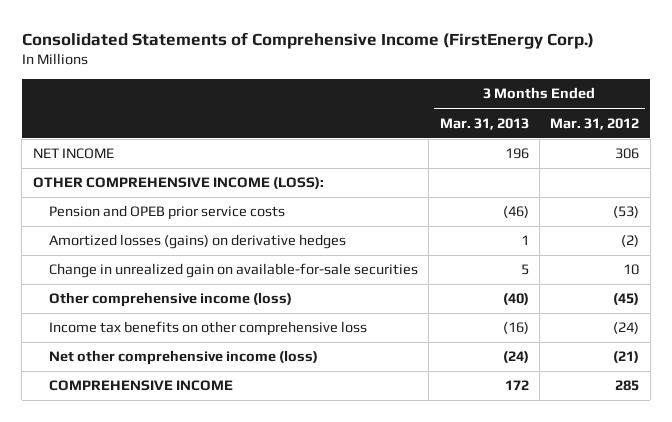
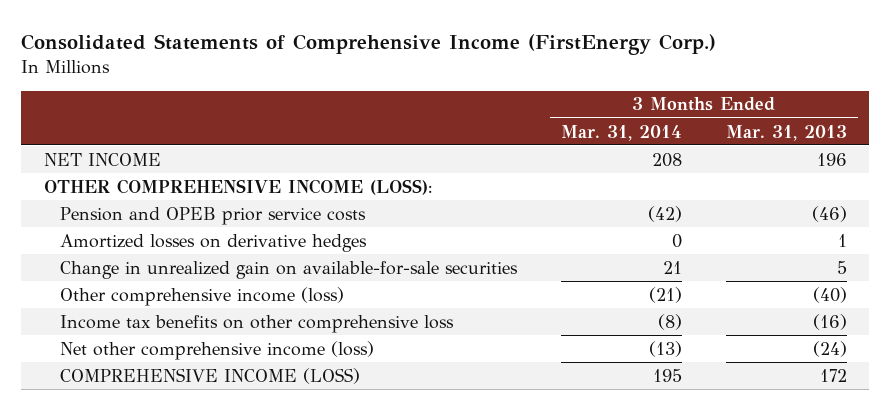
- | 3 Months Ended Mar. 31, 2013 | 3 Months Ended Mar. 31, 2012
+ | 3 Months Ended Mar. 31, 2014 | 3 Months Ended Mar. 31, 2013
- Amortized losses (gains) on derivative hedges | 1 | (2)
+ Amortized losses on derivative hedges | 0 | 1
- COMPREHENSIVE INCOME | 172 | 285
+ COMPREHENSIVE INCOME (LOSS) | 195 | 172

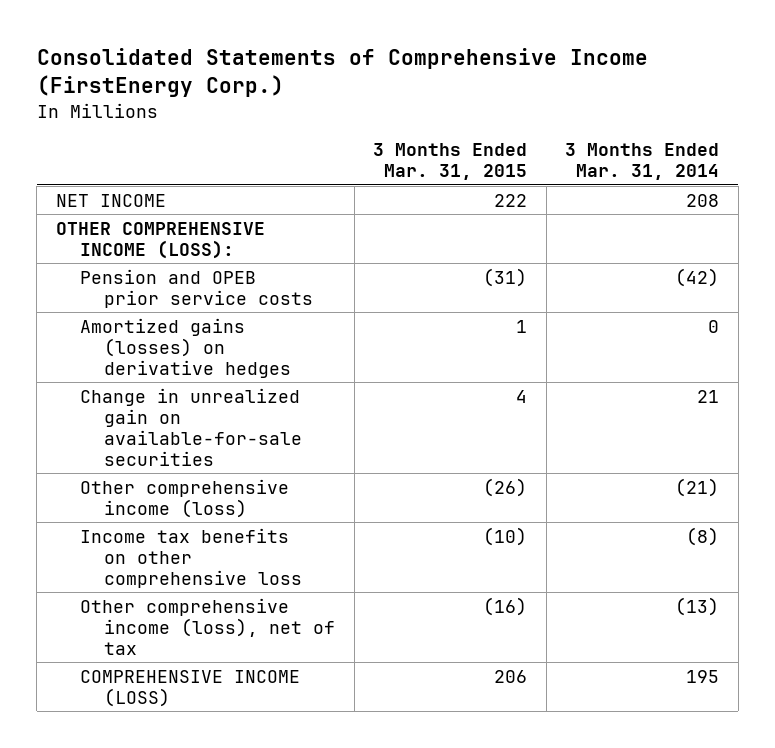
- | 3 Months Ended Mar. 31, 2014 | 3 Months Ended Mar. 31, 2013
+ | 3 Months Ended Mar. 31, 2015 | 3 Months Ended Mar. 31, 2014
- Amortized losses on derivative hedges | 0 | 1
+ Amortized gains (losses) on derivative hedges | 1 | 0
- Net other comprehensive income (loss) | (13) | (24)
+ Other comprehensive income (loss), net of tax | (16) | (13)

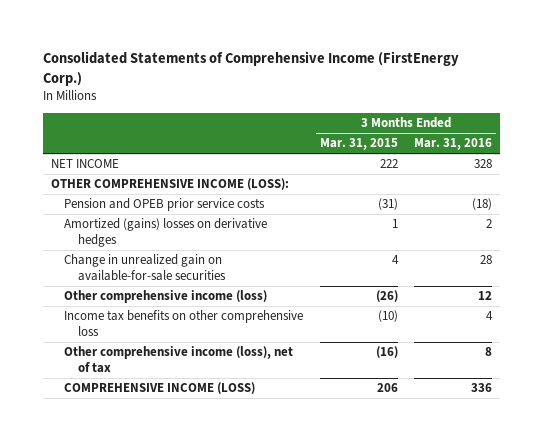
- | 3 Months Ended Mar. 31, 2015 | 3 Months Ended Mar. 31, 2014
+ | 3 Months Ended Mar. 31, 2015 | 3 Months Ended Mar. 31, 2016
- Amortized gains (losses) on derivative hedges | 1 | 0
+ Amortized (gains) losses on derivative hedges | 1 | 2

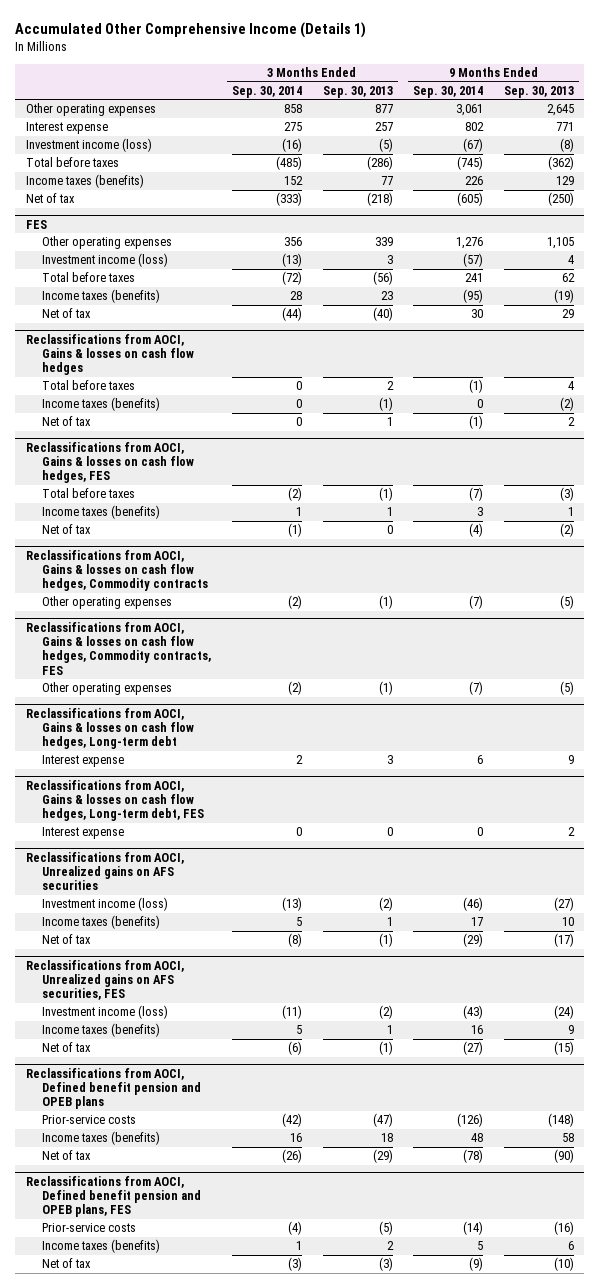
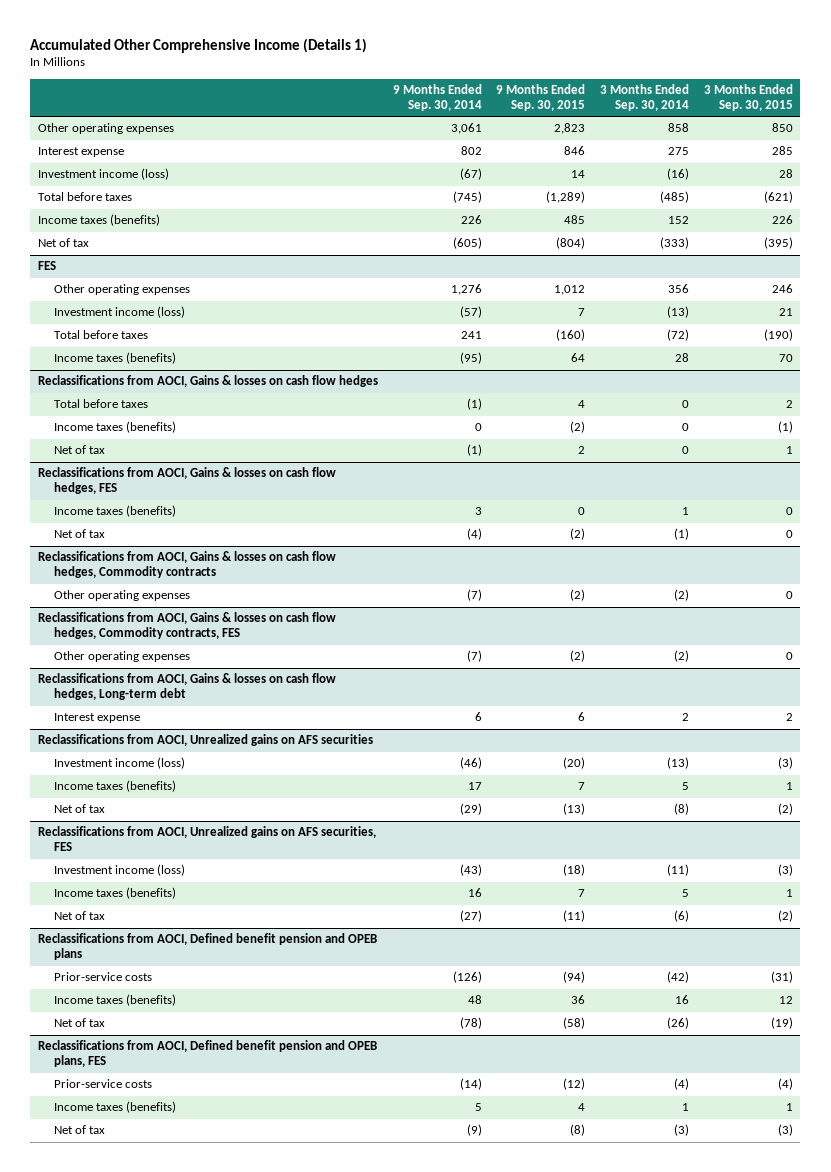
- | 3 Months Ended Sep. 30, 2014 | 3 Months Ended Sep. 30, 2013 | 9 Months Ended Sep. 30, 2014 | 9 Months Ended Sep. 30, 2013
+ | 9 Months Ended Sep. 30, 2014 | 9 Months Ended Sep. 30, 2015 | 3 Months Ended Sep. 30, 2014 | 3 Months Ended Sep. 30, 2015
@ FES
- Net of tax | (44) | (40) | 30 | 29
@ Reclassifications from AOCI, Gains & losses on cash flow hedges, FES
- Total before taxes | (2) | (1) | (7) | (3)
- Reclassifications from AOCI, Gains & losses on cash flow hedges, Long-term debt, FES
- Interest expense | 0 | 0 | 0 | 2

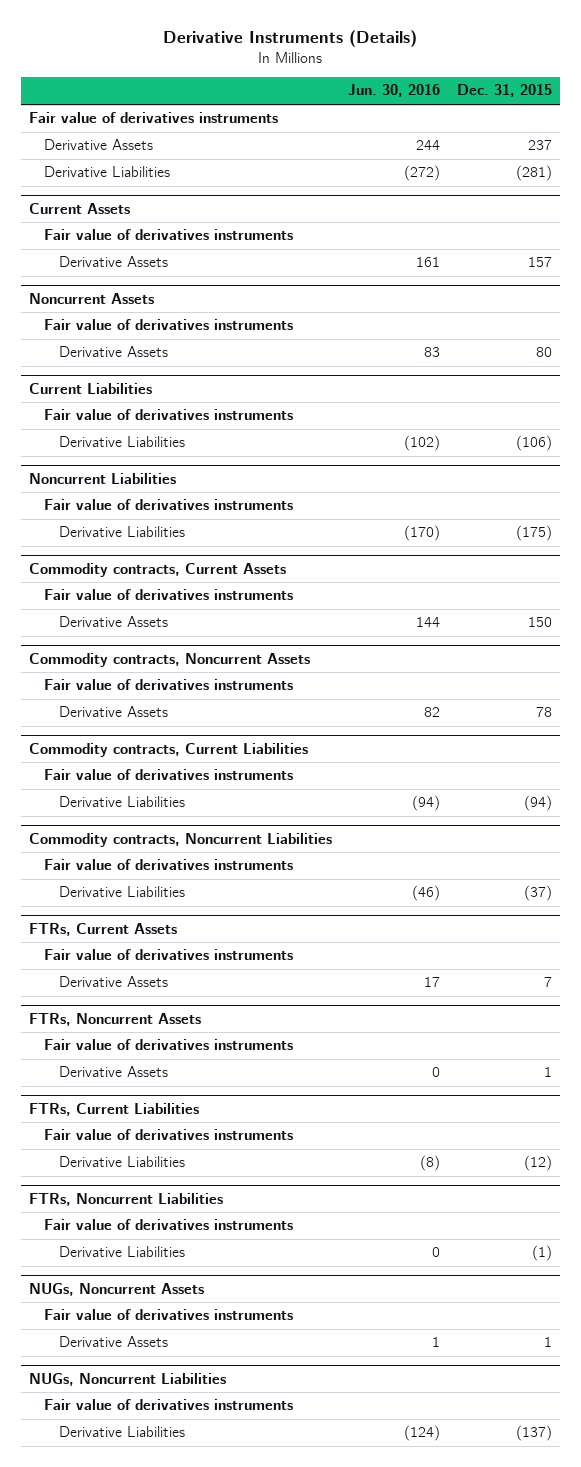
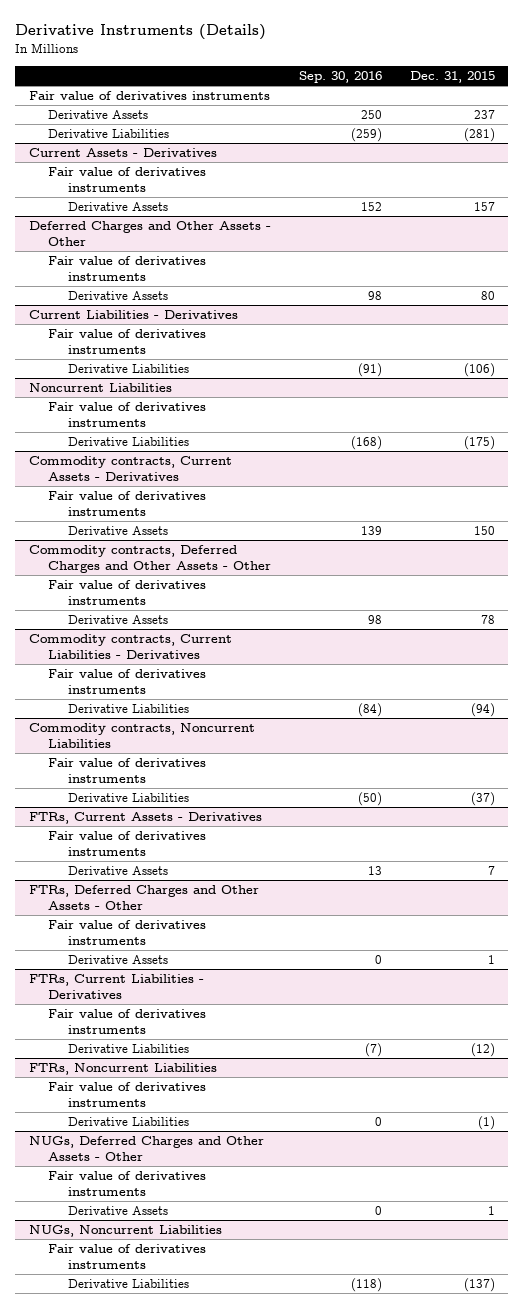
- | Jun. 30, 2016 | Dec. 31, 2015
+ | Sep. 30, 2016 | Dec. 31, 2015
- Current Assets
+ Current Assets - Derivatives
- Noncurrent Assets
+ Deferred Charges and Other Assets - Other
- Current Liabilities
+ Current Liabilities - Derivatives
- Commodity contracts, Current Assets
+ Commodity contracts, Current Assets - Derivatives
- Commodity contracts, Noncurrent Assets
+ Commodity contracts, Deferred Charges and Other Assets - Other
- Commodity contracts, Current Liabilities
+ Commodity contracts, Current Liabilities - Derivatives
- FTRs, Current Assets
+ FTRs, Current Assets - Derivatives
- FTRs, Noncurrent Assets
+ FTRs, Deferred Charges and Other Assets - Other
- FTRs, Current Liabilities
+ FTRs, Current Liabilities - Derivatives
- NUGs, Noncurrent Assets
+ NUGs, Deferred Charges and Other Assets - Other

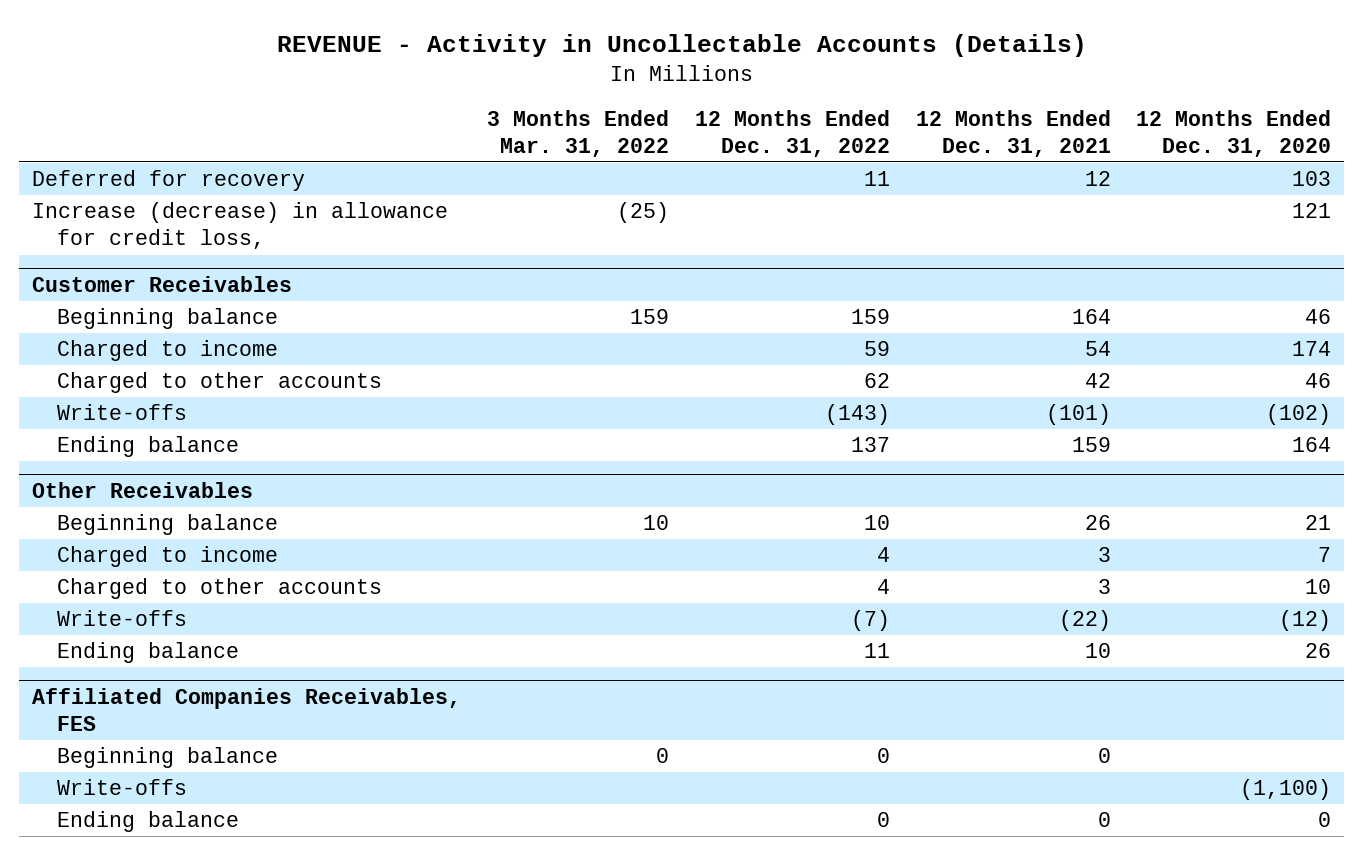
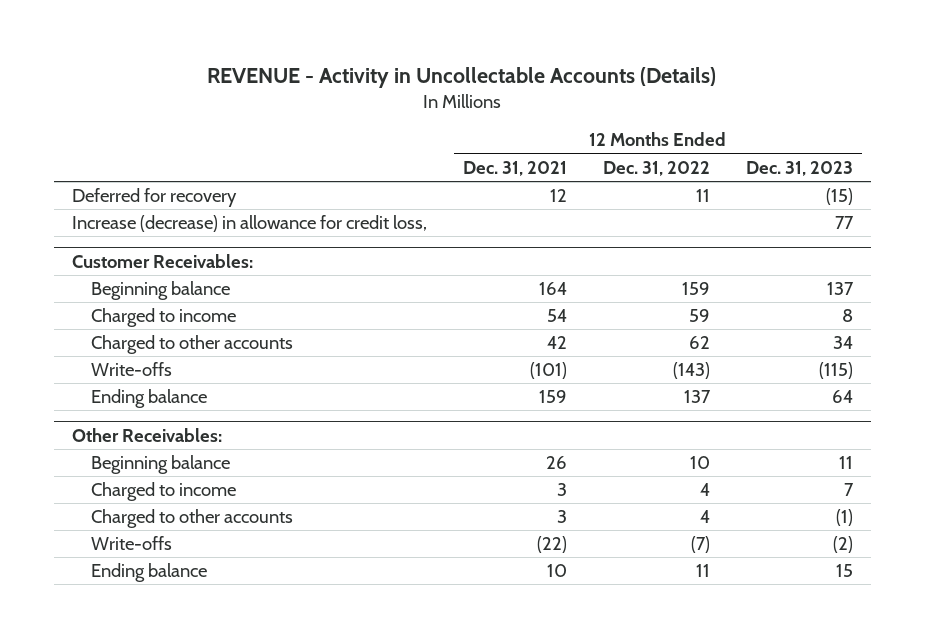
- | 3 Months Ended Mar. 31, 2022 | 12 Months Ended Dec. 31, 2022 | 12 Months Ended Dec. 31, 2021 | 12 Months Ended Dec. 31, 2020
+ | 12 Months Ended Dec. 31, 2021 | 12 Months Ended Dec. 31, 2022 | 12 Months Ended Dec. 31, 2023
- Customer Receivables
+ Customer Receivables:
- Other Receivables
+ Other Receivables:
- Affiliated Companies Receivables, FES
- Beginning balance | 0 | 0 | 0 |
- Write-offs | | | | (1,100)
- Ending balance | | 0 | 0 | 0

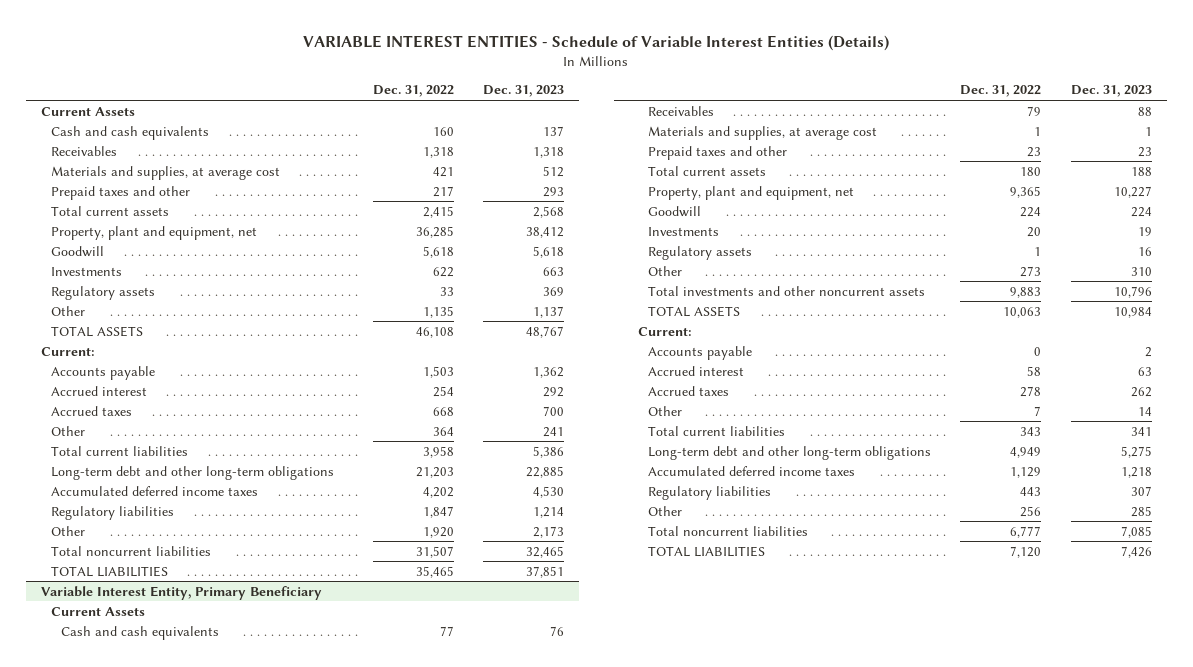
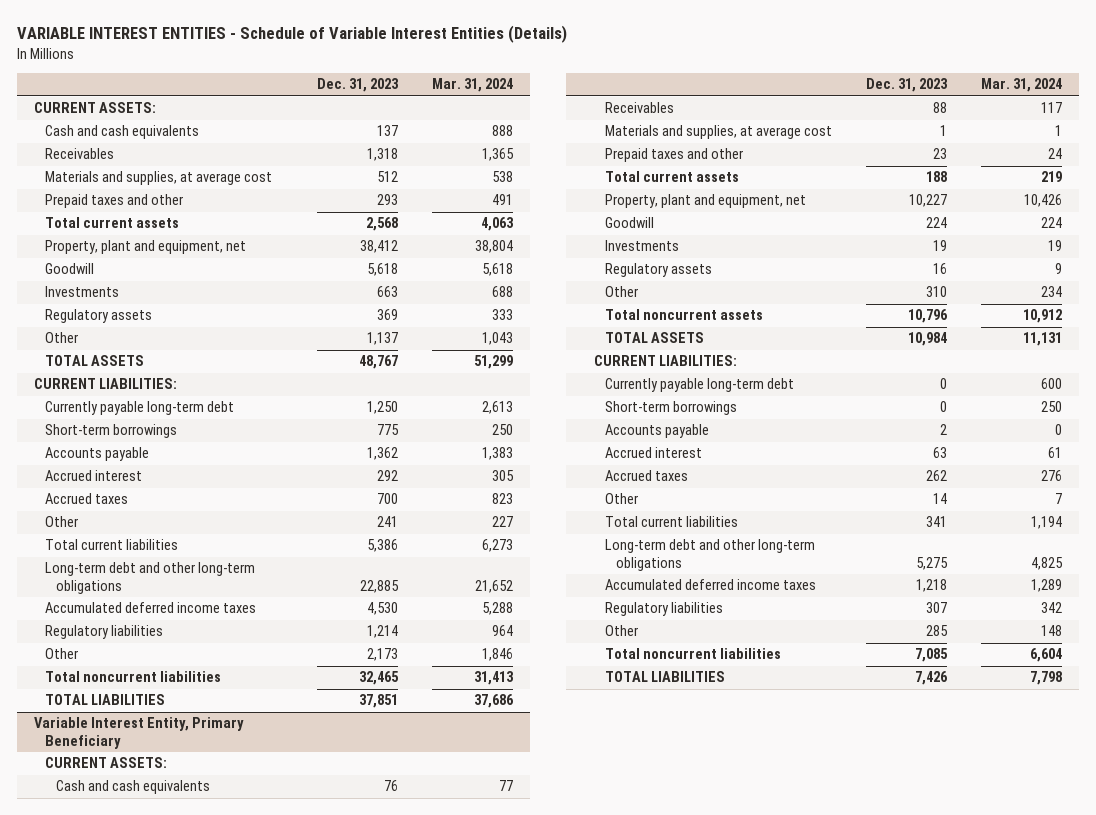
- | Dec. 31, 2022 | Dec. 31, 2023
+ | Dec. 31, 2023 | Mar. 31, 2024
- Current Assets
+ CURRENT ASSETS:
- Current:
+ CURRENT LIABILITIES:
+ Currently payable long-term debt | 1,250 | 2,613
+ Short-term borrowings | 775 | 250
@ Variable Interest Entity, Primary Beneficiary
- Current Assets
+ CURRENT ASSETS:
- Total investments and other noncurrent assets | 9,883 | 10,796
+ Total noncurrent assets | 10,796 | 10,912
- Current:
+ CURRENT LIABILITIES:
+ Currently payable long-term debt | 0 | 600
+ Short-term borrowings | 0 | 250

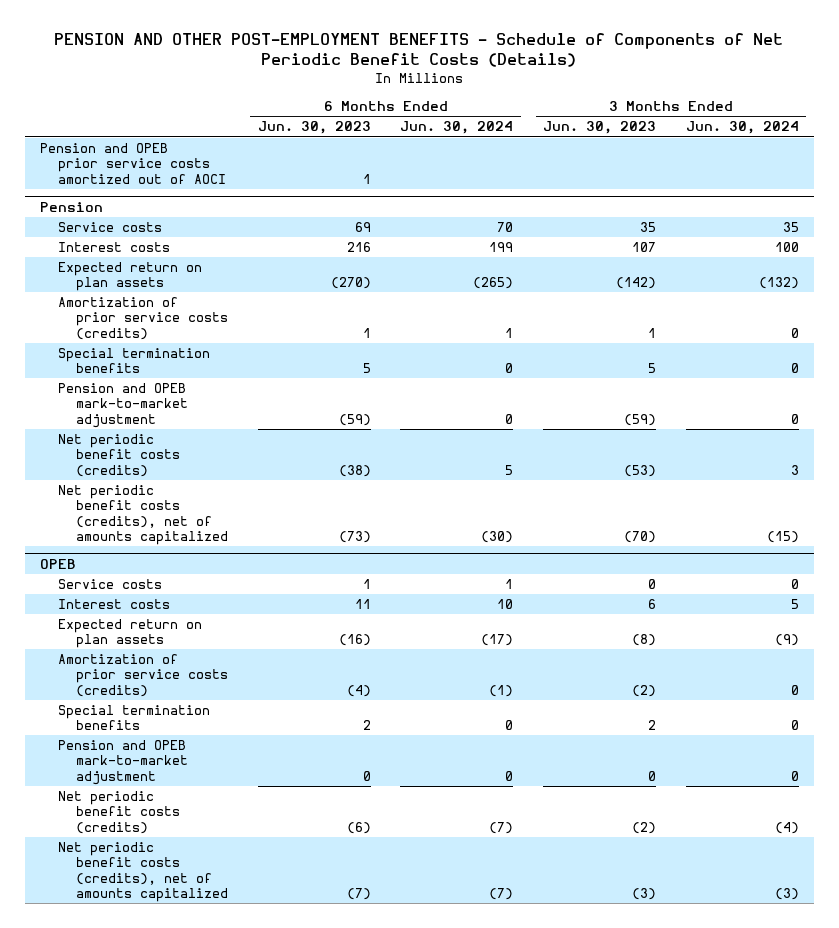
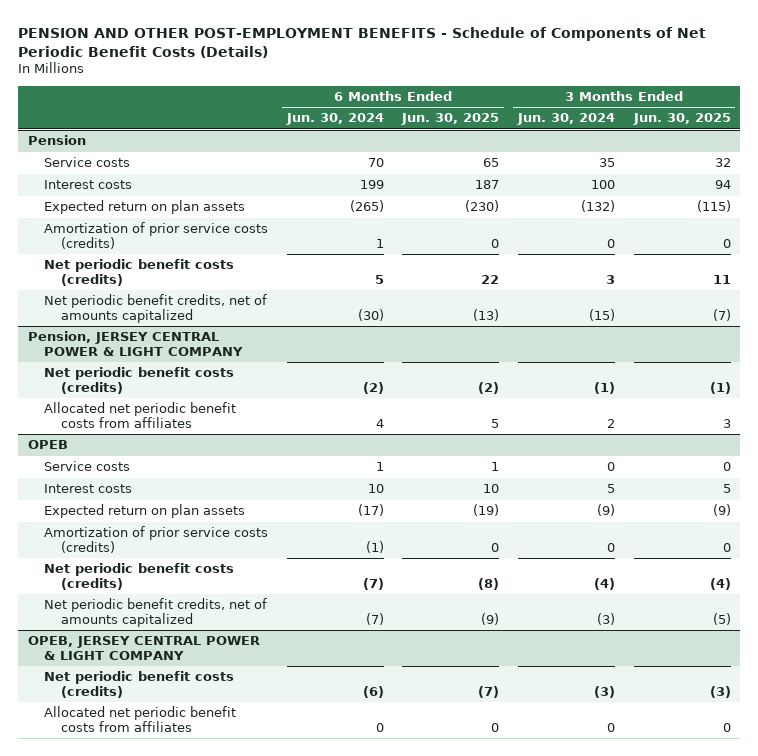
- | 6 Months Ended Jun. 30, 2023 | 6 Months Ended Jun. 30, 2024 | 3 Months Ended Jun. 30, 2023 | 3 Months Ended Jun. 30, 2024
+ | 6 Months Ended Jun. 30, 2024 | 6 Months Ended Jun. 30, 2025 | 3 Months Ended Jun. 30, 2024 | 3 Months Ended Jun. 30, 2025
- Pension and OPEB prior service costs amortized out of AOCI | 1 | | |
@ Pension
- Special termination benefits | 5 | 0 | 5 | 0
- Pension and OPEB mark-to-market adjustment | (59) | 0 | (59) | 0
- Net periodic benefit costs (credits), net of amounts capitalized | (73) | (30) | (70) | (15)
+ Net periodic benefit credits, net of amounts capitalized | (30) | (13) | (15) | (7)
+ Pension, JERSEY CENTRAL POWER & LIGHT COMPANY
+ Net periodic benefit costs (credits) | (2) | (2) | (1) | (1)
+ Allocated net periodic benefit costs from affiliates | 4 | 5 | 2 | 3
@ OPEB
- Special termination benefits | 2 | 0 | 2 | 0
- Pension and OPEB mark-to-market adjustment | 0 | 0 | 0 | 0
- Net periodic benefit costs (credits), net of amounts capitalized | (7) | (7) | (3) | (3)
+ Net periodic benefit credits, net of amounts capitalized | (7) | (9) | (3) | (5)
+ OPEB, JERSEY CENTRAL POWER & LIGHT COMPANY
+ Net periodic benefit costs (credits) | (6) | (7) | (3) | (3)
+ Allocated net periodic benefit costs from affiliates | 0 | 0 | 0 | 0

